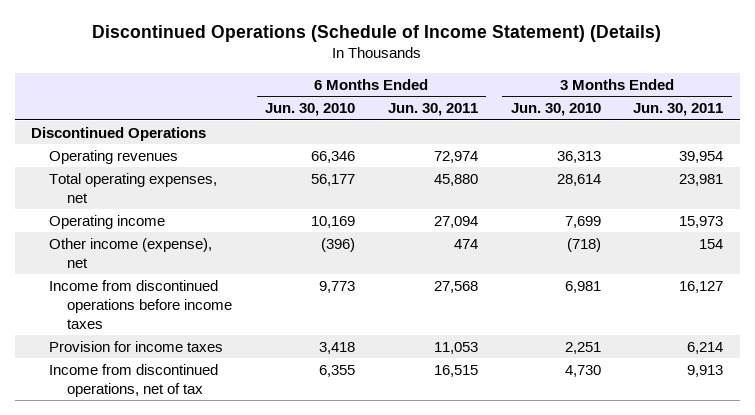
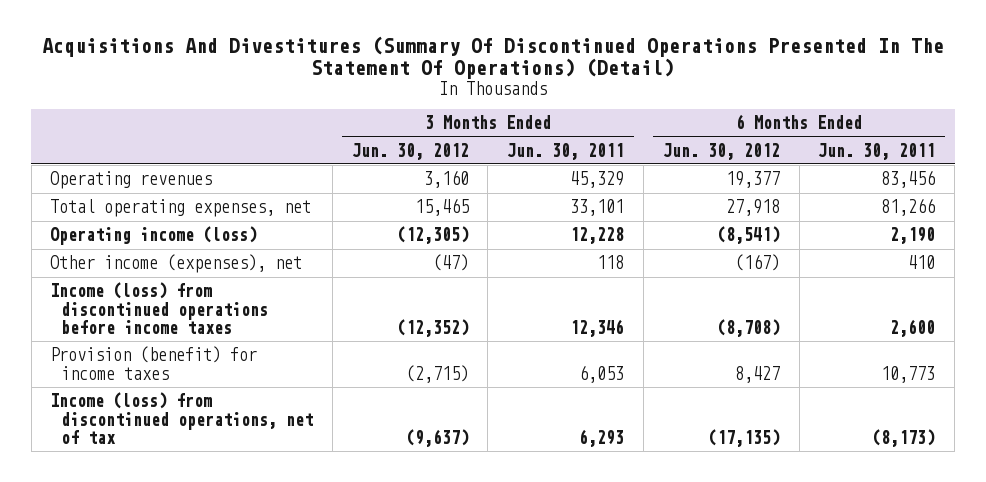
- Discontinued Operations (Schedule of Income Statement) (Details)
+ Acquisitions And Divestitures (Summary Of Discontinued Operations Presented In The Statement Of Operations) (Detail)
- | 6 Months Ended Jun. 30, 2010 | 6 Months Ended Jun. 30, 2011 | 3 Months Ended Jun. 30, 2010 | 3 Months Ended Jun. 30, 2011
+ | 3 Months Ended Jun. 30, 2012 | 3 Months Ended Jun. 30, 2011 | 6 Months Ended Jun. 30, 2012 | 6 Months Ended Jun. 30, 2011
- Discontinued Operations
- Operating revenues | 66,346 | 72,974 | 36,313 | 39,954
- Total operating expenses, net | 56,177 | 45,880 | 28,614 | 23,981
- Operating income | 10,169 | 27,094 | 7,699 | 15,973
- Other income (expense), net | (396) | 474 | (718) | 154
- Income from discontinued operations before income taxes | 9,773 | 27,568 | 6,981 | 16,127
- Provision for income taxes | 3,418 | 11,053 | 2,251 | 6,214
- Income from discontinued operations, net of tax | 6,355 | 16,515 | 4,730 | 9,913
+ Operating revenues | 3,160 | 45,329 | 19,377 | 83,456
+ Total operating expenses, net | 15,465 | 33,101 | 27,918 | 81,266
+ Operating income (loss) | (12,305) | 12,228 | (8,541) | 2,190
+ Other income (expenses), net | (47) | 118 | (167) | 410
+ Income (loss) from discontinued operations before income taxes | (12,352) | 12,346 | (8,708) | 2,600
+ Provision (benefit) for income taxes | (2,715) | 6,053 | 8,427 | 10,773
+ Income (loss) from discontinued operations, net of tax | (9,637) | 6,293 | (17,135) | (8,173)

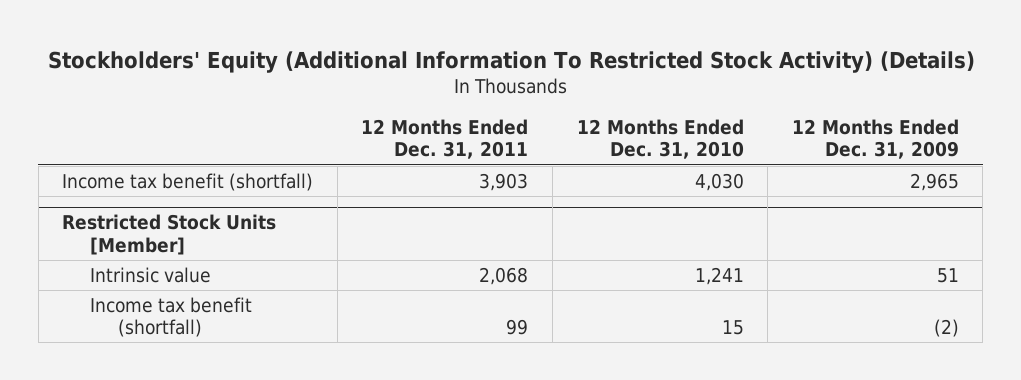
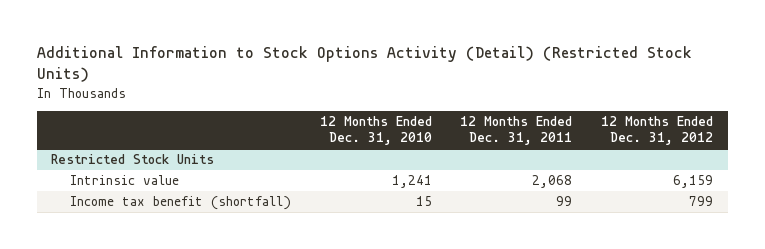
- Stockholders' Equity (Additional Information To Restricted Stock Activity) (Details)
+ Additional Information to Stock Options Activity (Detail) (Restricted Stock Units)
- | 12 Months Ended Dec. 31, 2011 | 12 Months Ended Dec. 31, 2010 | 12 Months Ended Dec. 31, 2009
+ | 12 Months Ended Dec. 31, 2010 | 12 Months Ended Dec. 31, 2011 | 12 Months Ended Dec. 31, 2012
- Income tax benefit (shortfall) | 3,903 | 4,030 | 2,965
- Restricted Stock Units [Member]
+ Restricted Stock Units

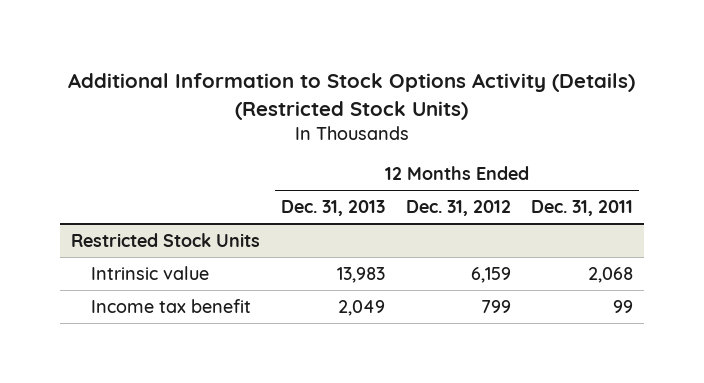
- Additional Information to Stock Options Activity (Detail) (Restricted Stock Units)
+ Additional Information to Stock Options Activity (Details) (Restricted Stock Units)
- | 12 Months Ended Dec. 31, 2010 | 12 Months Ended Dec. 31, 2011 | 12 Months Ended Dec. 31, 2012
+ | 12 Months Ended Dec. 31, 2013 | 12 Months Ended Dec. 31, 2012 | 12 Months Ended Dec. 31, 2011
@ Restricted Stock Units
- Income tax benefit (shortfall) | 15 | 99 | 799
+ Income tax benefit | 2,049 | 799 | 99

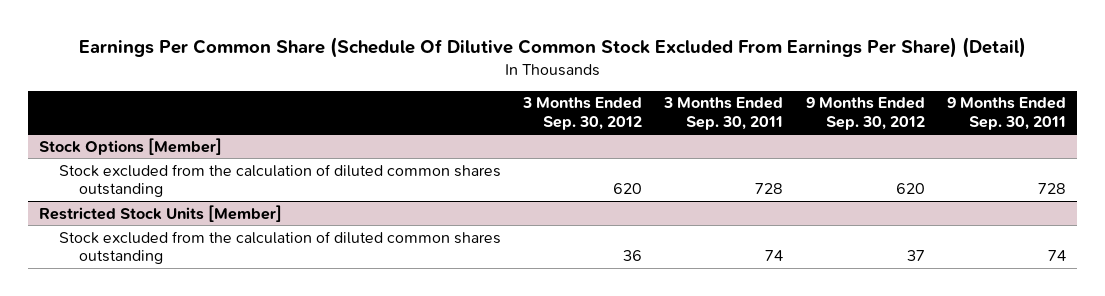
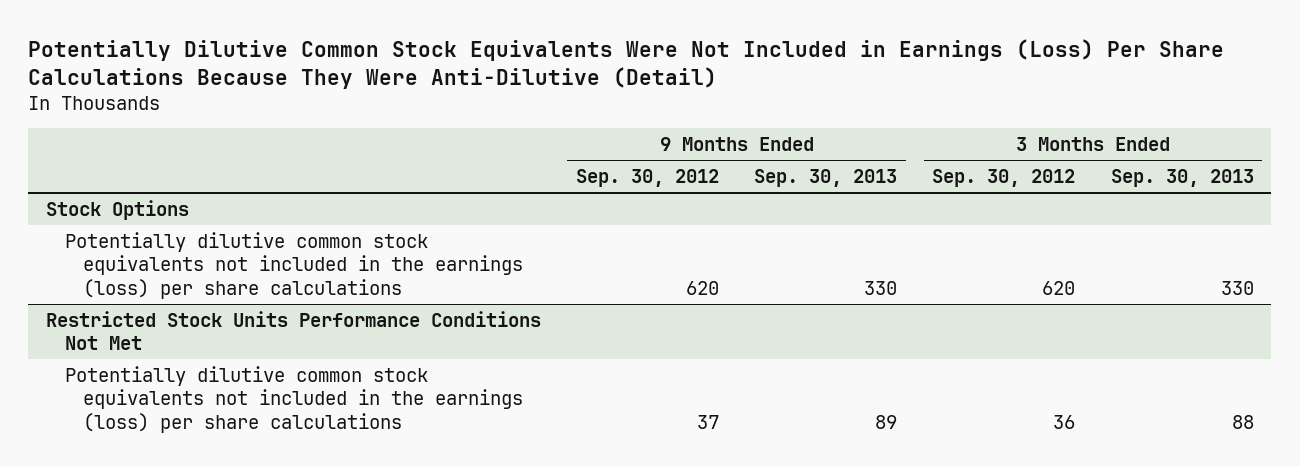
- Earnings Per Common Share (Schedule Of Dilutive Common Stock Excluded From Earnings Per Share) (Detail)
+ Potentially Dilutive Common Stock Equivalents Were Not Included in Earnings (Loss) Per Share Calculations Because They Were Anti-Dilutive (Detail)
- | 3 Months Ended Sep. 30, 2012 | 3 Months Ended Sep. 30, 2011 | 9 Months Ended Sep. 30, 2012 | 9 Months Ended Sep. 30, 2011
+ | 9 Months Ended Sep. 30, 2012 | 9 Months Ended Sep. 30, 2013 | 3 Months Ended Sep. 30, 2012 | 3 Months Ended Sep. 30, 2013
- Stock Options [Member]
- Stock excluded from the calculation of diluted common shares outstanding | 620 | 728 | 620 | 728
- Restricted Stock Units [Member]
- Stock excluded from the calculation of diluted common shares outstanding | 36 | 74 | 37 | 74
+ Stock Options
+ Potentially dilutive common stock equivalents not included in the earnings (loss) per share calculations | 620 | 330 | 620 | 330
+ Restricted Stock Units Performance Conditions Not Met
+ Potentially dilutive common stock equivalents not included in the earnings (loss) per share calculations | 37 | 89 | 36 | 88

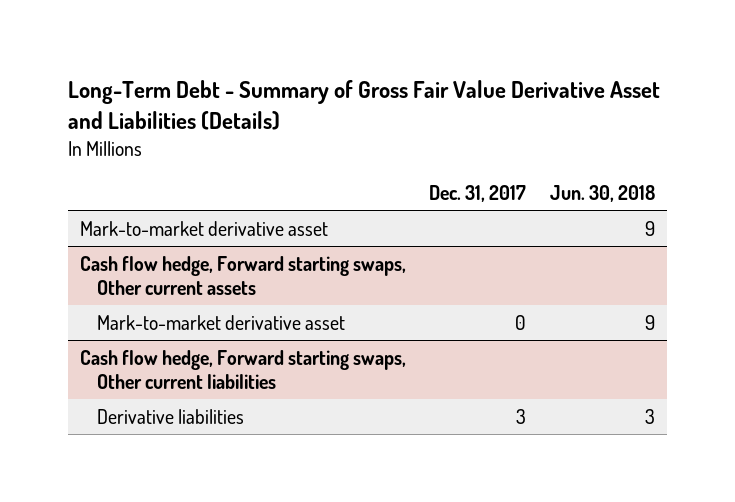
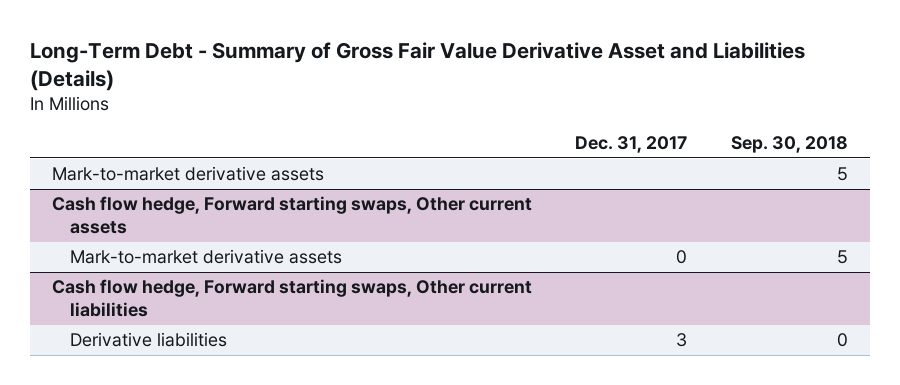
- | Dec. 31, 2017 | Jun. 30, 2018
+ | Dec. 31, 2017 | Sep. 30, 2018
- Mark-to-market derivative asset | | 9
+ Mark-to-market derivative assets | | 5
@ Cash flow hedge, Forward starting swaps, Other current assets
- Mark-to-market derivative asset | 0 | 9
+ Mark-to-market derivative assets | 0 | 5

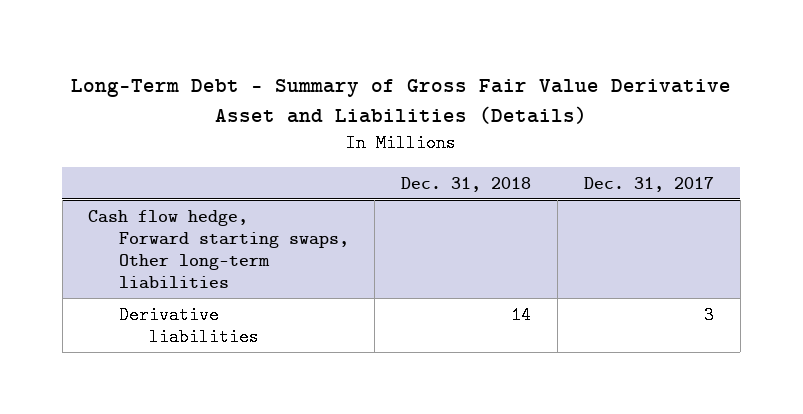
- | Dec. 31, 2017 | Sep. 30, 2018
+ | Dec. 31, 2018 | Dec. 31, 2017
- Mark-to-market derivative assets | | 5
- Cash flow hedge, Forward starting swaps, Other current assets
- Mark-to-market derivative assets | 0 | 5
- Cash flow hedge, Forward starting swaps, Other current liabilities
+ Cash flow hedge, Forward starting swaps, Other long-term liabilities

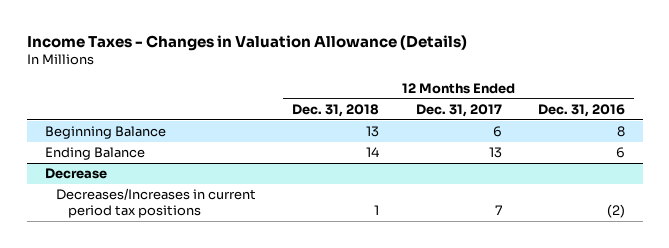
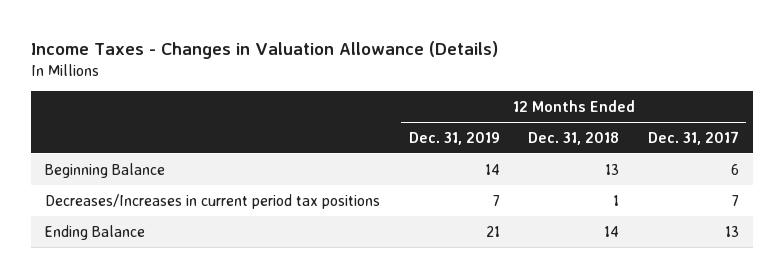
- | 12 Months Ended Dec. 31, 2018 | 12 Months Ended Dec. 31, 2017 | 12 Months Ended Dec. 31, 2016
+ | 12 Months Ended Dec. 31, 2019 | 12 Months Ended Dec. 31, 2018 | 12 Months Ended Dec. 31, 2017
- Decrease
moved down: Ending Balance | 21 | 14 | 13

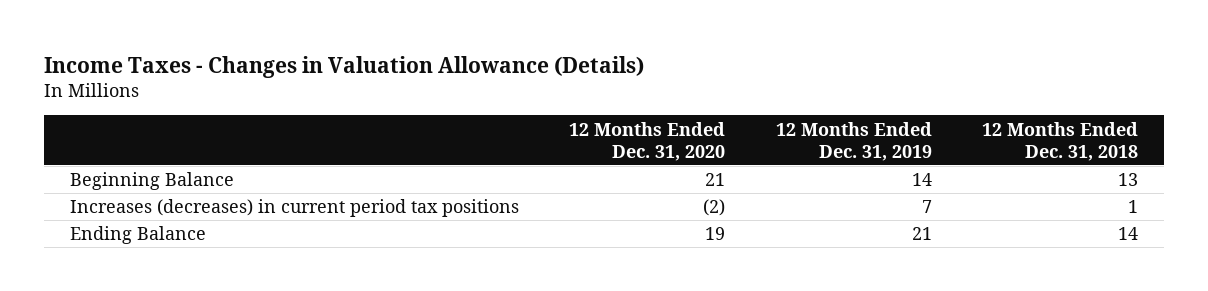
- | 12 Months Ended Dec. 31, 2019 | 12 Months Ended Dec. 31, 2018 | 12 Months Ended Dec. 31, 2017
+ | 12 Months Ended Dec. 31, 2020 | 12 Months Ended Dec. 31, 2019 | 12 Months Ended Dec. 31, 2018
- Decreases/Increases in current period tax positions | 7 | 1 | 7
+ Increases (decreases) in current period tax positions | (2) | 7 | 1

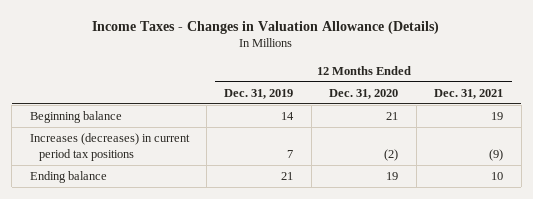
- | 12 Months Ended Dec. 31, 2020 | 12 Months Ended Dec. 31, 2019 | 12 Months Ended Dec. 31, 2018
+ | 12 Months Ended Dec. 31, 2019 | 12 Months Ended Dec. 31, 2020 | 12 Months Ended Dec. 31, 2021
- Beginning Balance | 21 | 14 | 13
+ Beginning balance | 14 | 21 | 19
- Ending Balance | 19 | 21 | 14
+ Ending balance | 21 | 19 | 10

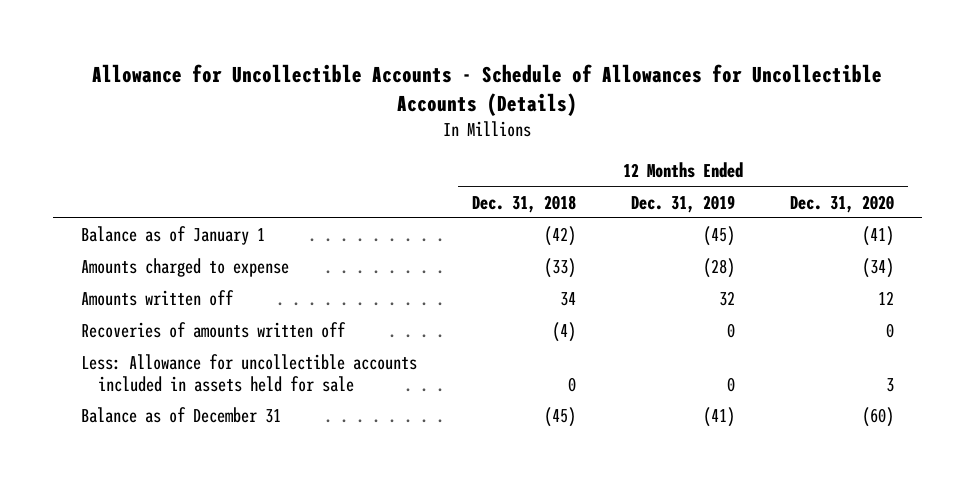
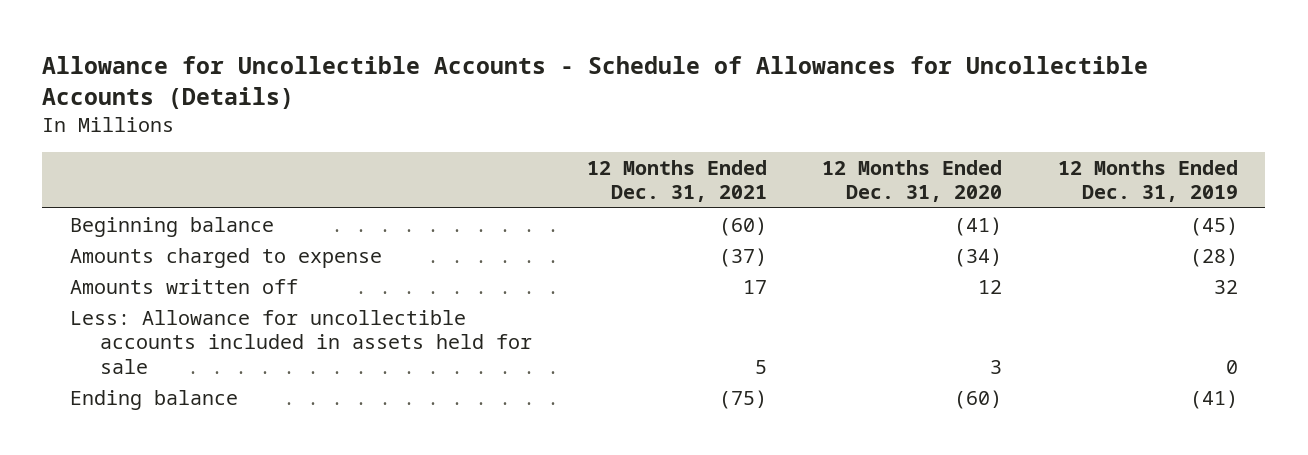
- | 12 Months Ended Dec. 31, 2018 | 12 Months Ended Dec. 31, 2019 | 12 Months Ended Dec. 31, 2020
+ | 12 Months Ended Dec. 31, 2021 | 12 Months Ended Dec. 31, 2020 | 12 Months Ended Dec. 31, 2019
- Balance as of January 1 | (42) | (45) | (41)
+ Beginning balance | (60) | (41) | (45)
- Recoveries of amounts written off | (4) | 0 | 0
- Balance as of December 31 | (45) | (41) | (60)
+ Ending balance | (75) | (60) | (41)

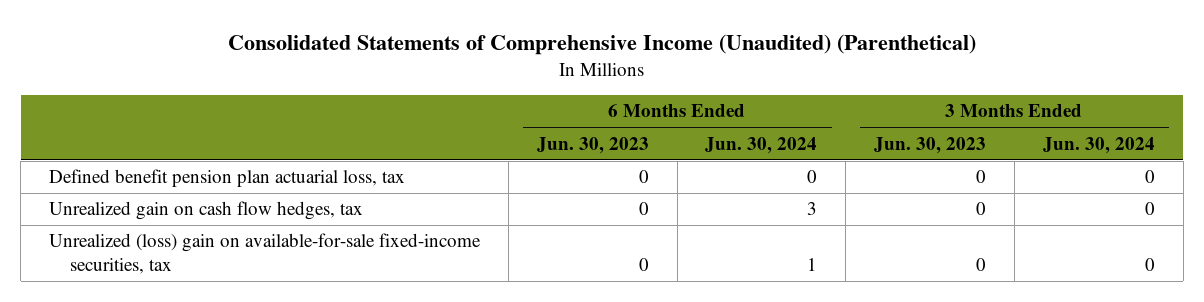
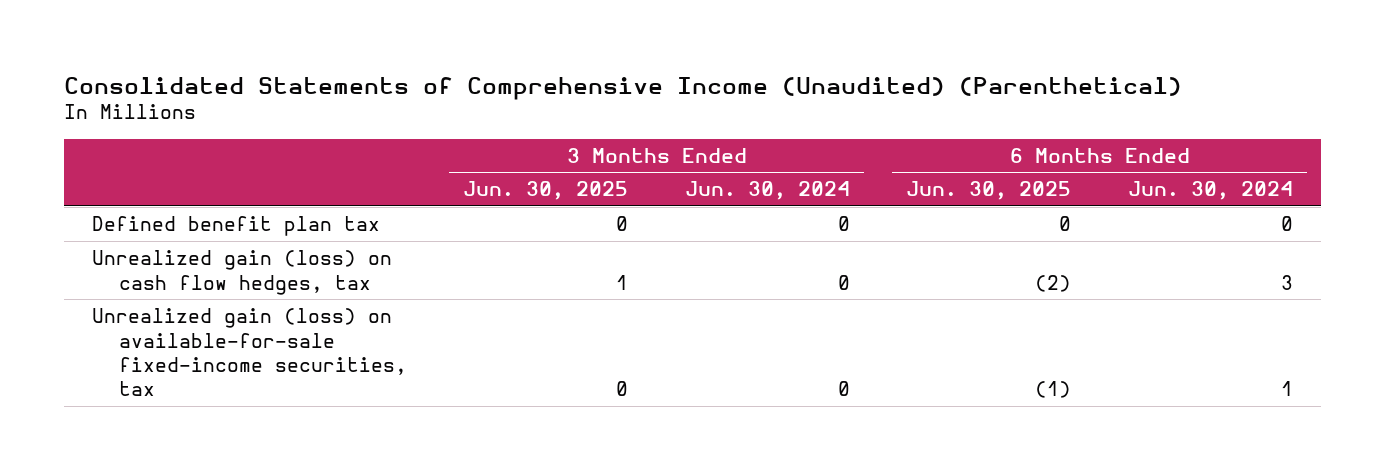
- | 6 Months Ended Jun. 30, 2023 | 6 Months Ended Jun. 30, 2024 | 3 Months Ended Jun. 30, 2023 | 3 Months Ended Jun. 30, 2024
+ | 3 Months Ended Jun. 30, 2025 | 3 Months Ended Jun. 30, 2024 | 6 Months Ended Jun. 30, 2025 | 6 Months Ended Jun. 30, 2024
- Defined benefit pension plan actuarial loss, tax | 0 | 0 | 0 | 0
- Unrealized gain on cash flow hedges, tax | 0 | 3 | 0 | 0
- Unrealized (loss) gain on available-for-sale fixed-income securities, tax | 0 | 1 | 0 | 0
+ Defined benefit plan tax | 0 | 0 | 0 | 0
+ Unrealized gain (loss) on cash flow hedges, tax | 1 | 0 | (2) | 3
+ Unrealized gain (loss) on available-for-sale fixed-income securities, tax | 0 | 0 | (1) | 1

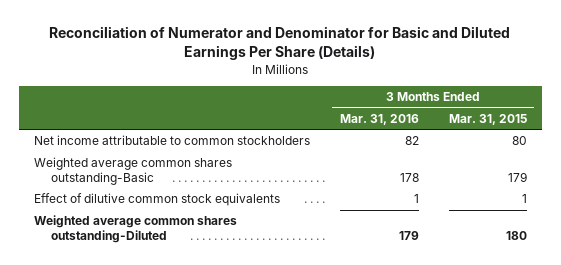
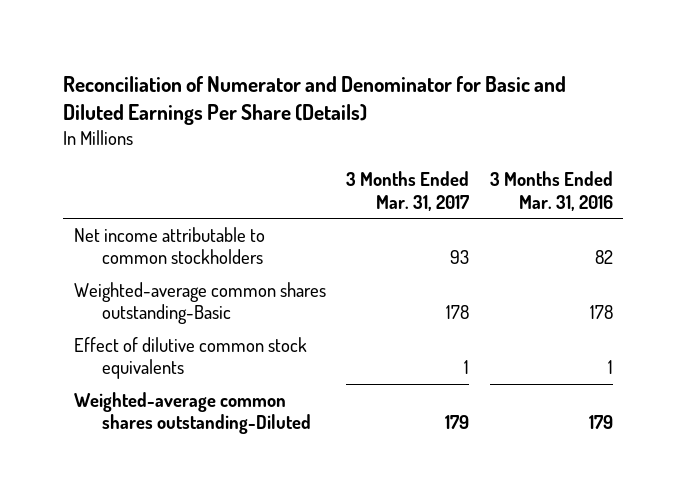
- | 3 Months Ended Mar. 31, 2016 | 3 Months Ended Mar. 31, 2015
+ | 3 Months Ended Mar. 31, 2017 | 3 Months Ended Mar. 31, 2016
- Weighted average common shares outstanding-Basic | 178 | 179
+ Weighted-average common shares outstanding-Basic | 178 | 178
- Weighted average common shares outstanding-Diluted | 179 | 180
+ Weighted-average common shares outstanding-Diluted | 179 | 179

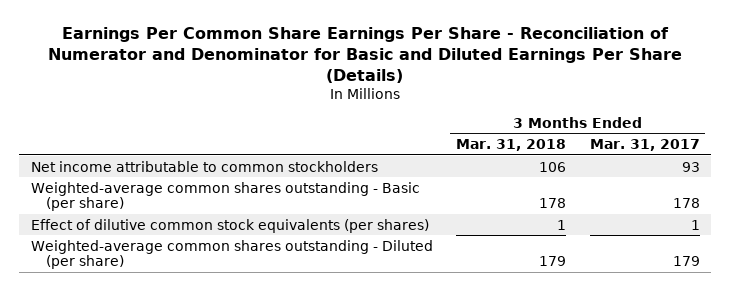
- Reconciliation of Numerator and Denominator for Basic and Diluted Earnings Per Share (Details)
+ Earnings Per Common Share Earnings Per Share - Reconciliation of Numerator and Denominator for Basic and Diluted Earnings Per Share (Details)
- | 3 Months Ended Mar. 31, 2017 | 3 Months Ended Mar. 31, 2016
+ | 3 Months Ended Mar. 31, 2018 | 3 Months Ended Mar. 31, 2017
- Weighted-average common shares outstanding-Basic | 178 | 178
- Effect of dilutive common stock equivalents | 1 | 1
- Weighted-average common shares outstanding-Diluted | 179 | 179
+ Weighted-average common shares outstanding - Basic (per share) | 178 | 178
+ Effect of dilutive common stock equivalents (per shares) | 1 | 1
+ Weighted-average common shares outstanding - Diluted (per share) | 179 | 179

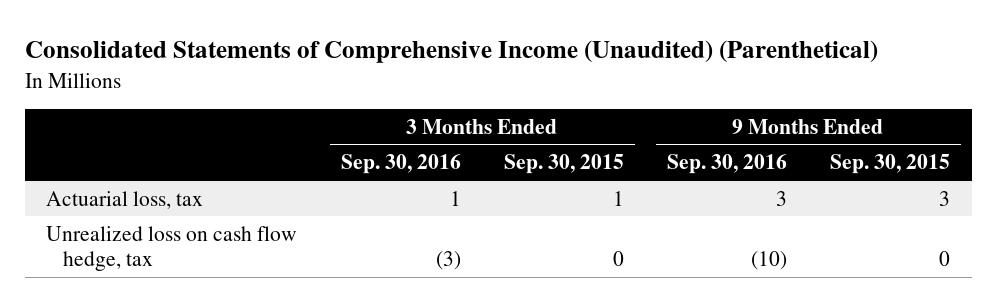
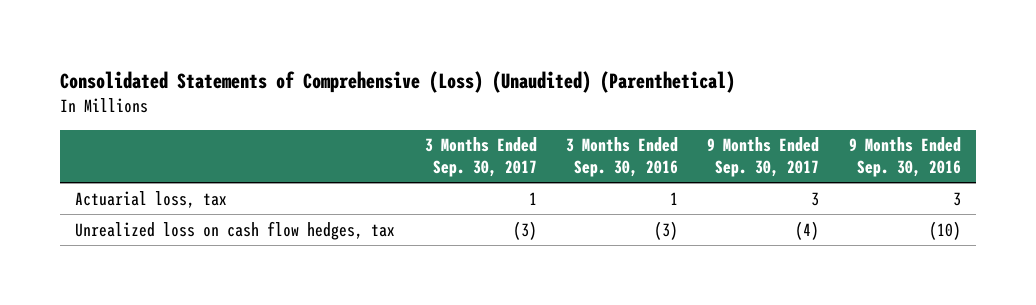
- Consolidated Statements of Comprehensive Income (Unaudited) (Parenthetical)
+ Consolidated Statements of Comprehensive (Loss) (Unaudited) (Parenthetical)
- | 3 Months Ended Sep. 30, 2016 | 3 Months Ended Sep. 30, 2015 | 9 Months Ended Sep. 30, 2016 | 9 Months Ended Sep. 30, 2015
+ | 3 Months Ended Sep. 30, 2017 | 3 Months Ended Sep. 30, 2016 | 9 Months Ended Sep. 30, 2017 | 9 Months Ended Sep. 30, 2016
- Unrealized loss on cash flow hedge, tax | (3) | 0 | (10) | 0
+ Unrealized loss on cash flow hedges, tax | (3) | (3) | (4) | (10)

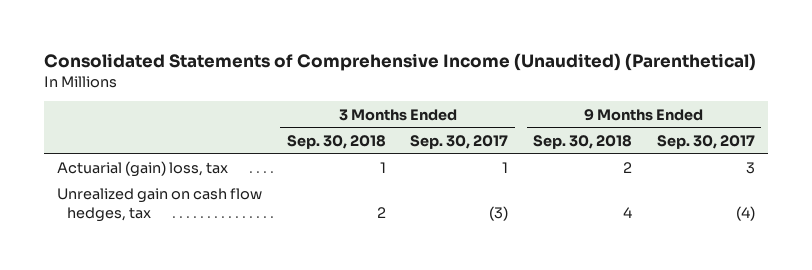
- Consolidated Statements of Comprehensive (Loss) (Unaudited) (Parenthetical)
+ Consolidated Statements of Comprehensive Income (Unaudited) (Parenthetical)
- | 3 Months Ended Sep. 30, 2017 | 3 Months Ended Sep. 30, 2016 | 9 Months Ended Sep. 30, 2017 | 9 Months Ended Sep. 30, 2016
+ | 3 Months Ended Sep. 30, 2018 | 3 Months Ended Sep. 30, 2017 | 9 Months Ended Sep. 30, 2018 | 9 Months Ended Sep. 30, 2017
- Actuarial loss, tax | 1 | 1 | 3 | 3
- Unrealized loss on cash flow hedges, tax | (3) | (3) | (4) | (10)
+ Actuarial (gain) loss, tax | 1 | 1 | 2 | 3
+ Unrealized gain on cash flow hedges, tax | 2 | (3) | 4 | (4)

